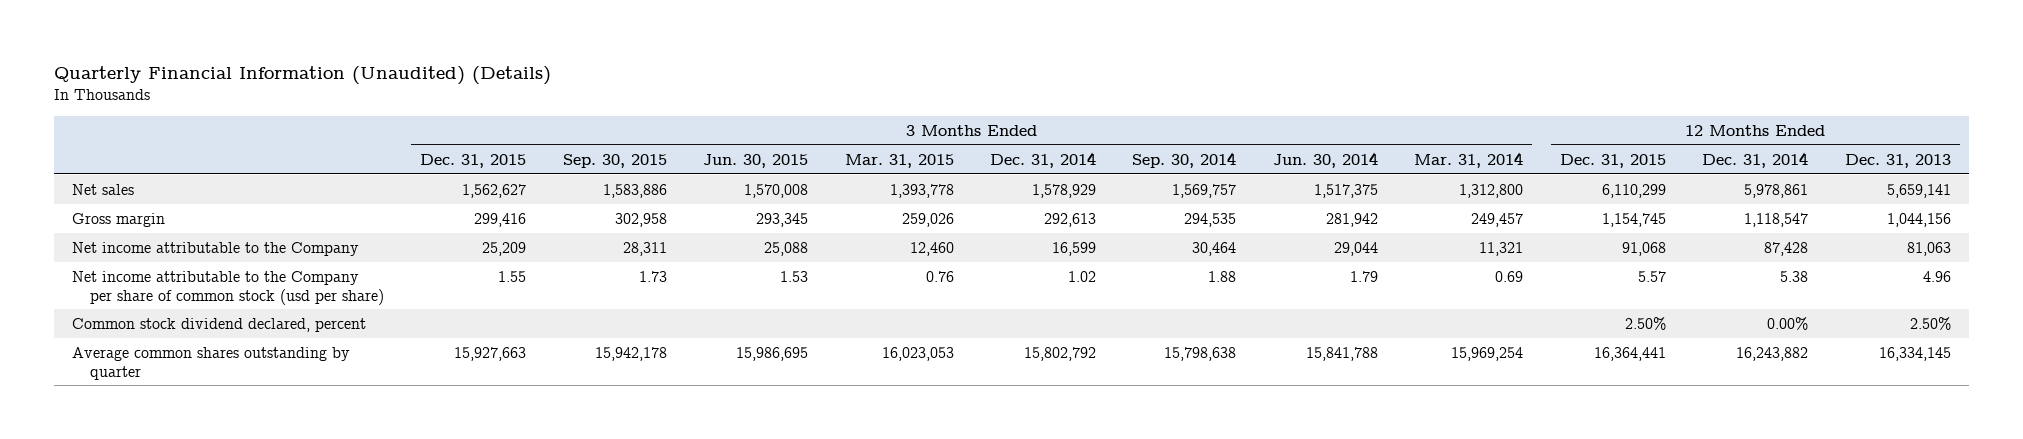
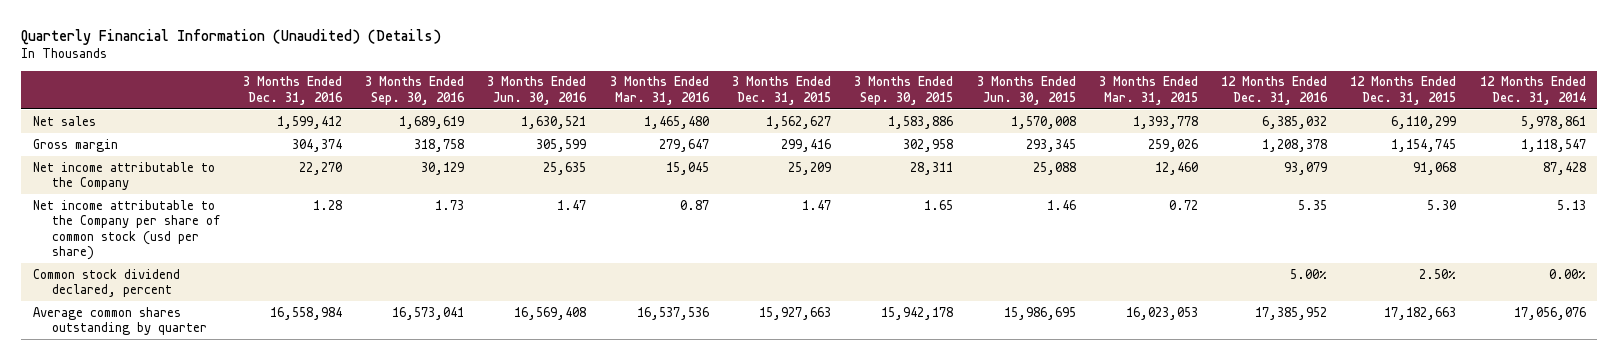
- | 3 Months Ended Dec. 31, 2015 | 3 Months Ended Sep. 30, 2015 | 3 Months Ended Jun. 30, 2015 | 3 Months Ended Mar. 31, 2015 | 3 Months Ended Dec. 31, 2014 | 3 Months Ended Sep. 30, 2014 | 3 Months Ended Jun. 30, 2014 | 3 Months Ended Mar. 31, 2014 | 12 Months Ended Dec. 31, 2015 | 12 Months Ended Dec. 31, 2014 | 12 Months Ended Dec. 31, 2013
+ | 3 Months Ended Dec. 31, 2016 | 3 Months Ended Sep. 30, 2016 | 3 Months Ended Jun. 30, 2016 | 3 Months Ended Mar. 31, 2016 | 3 Months Ended Dec. 31, 2015 | 3 Months Ended Sep. 30, 2015 | 3 Months Ended Jun. 30, 2015 | 3 Months Ended Mar. 31, 2015 | 12 Months Ended Dec. 31, 2016 | 12 Months Ended Dec. 31, 2015 | 12 Months Ended Dec. 31, 2014
- Net income attributable to the Company per share of common stock (usd per share) | 1.55 | 1.73 | 1.53 | 0.76 | 1.02 | 1.88 | 1.79 | 0.69 | 5.57 | 5.38 | 4.96
+ Net income attributable to the Company per share of common stock (usd per share) | 1.28 | 1.73 | 1.47 | 0.87 | 1.47 | 1.65 | 1.46 | 0.72 | 5.35 | 5.30 | 5.13
- Average common shares outstanding by quarter | 15,927,663 | 15,942,178 | 15,986,695 | 16,023,053 | 15,802,792 | 15,798,638 | 15,841,788 | 15,969,254 | 16,364,441 | 16,243,882 | 16,334,145
+ Average common shares outstanding by quarter | 16,558,984 | 16,573,041 | 16,569,408 | 16,537,536 | 15,927,663 | 15,942,178 | 15,986,695 | 16,023,053 | 17,385,952 | 17,182,663 | 17,056,076

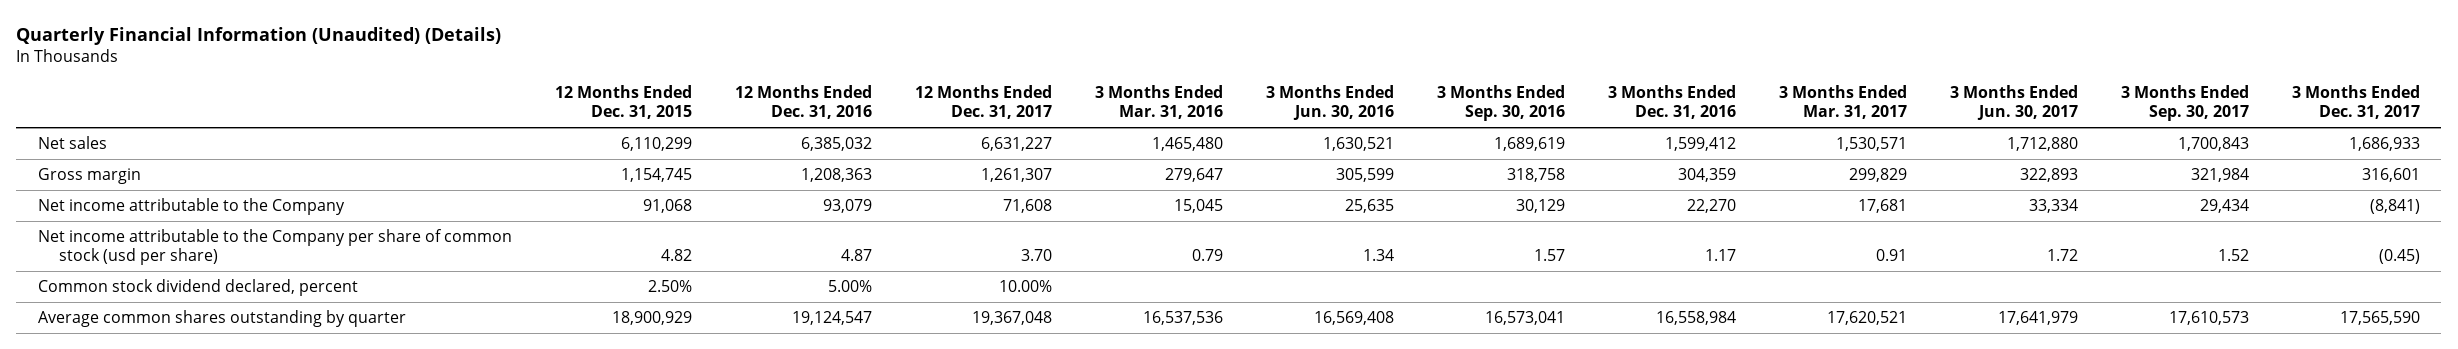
- | 3 Months Ended Dec. 31, 2016 | 3 Months Ended Sep. 30, 2016 | 3 Months Ended Jun. 30, 2016 | 3 Months Ended Mar. 31, 2016 | 3 Months Ended Dec. 31, 2015 | 3 Months Ended Sep. 30, 2015 | 3 Months Ended Jun. 30, 2015 | 3 Months Ended Mar. 31, 2015 | 12 Months Ended Dec. 31, 2016 | 12 Months Ended Dec. 31, 2015 | 12 Months Ended Dec. 31, 2014
+ | 12 Months Ended Dec. 31, 2015 | 12 Months Ended Dec. 31, 2016 | 12 Months Ended Dec. 31, 2017 | 3 Months Ended Mar. 31, 2016 | 3 Months Ended Jun. 30, 2016 | 3 Months Ended Sep. 30, 2016 | 3 Months Ended Dec. 31, 2016 | 3 Months Ended Mar. 31, 2017 | 3 Months Ended Jun. 30, 2017 | 3 Months Ended Sep. 30, 2017 | 3 Months Ended Dec. 31, 2017
- Gross margin | 304,374 | 318,758 | 305,599 | 279,647 | 299,416 | 302,958 | 293,345 | 259,026 | 1,208,378 | 1,154,745 | 1,118,547
+ Gross margin | 1,154,745 | 1,208,363 | 1,261,307 | 279,647 | 305,599 | 318,758 | 304,359 | 299,829 | 322,893 | 321,984 | 316,601
- Net income attributable to the Company per share of common stock (usd per share) | 1.28 | 1.73 | 1.47 | 0.87 | 1.47 | 1.65 | 1.46 | 0.72 | 5.35 | 5.30 | 5.13
+ Net income attributable to the Company per share of common stock (usd per share) | 4.82 | 4.87 | 3.70 | 0.79 | 1.34 | 1.57 | 1.17 | 0.91 | 1.72 | 1.52 | (0.45)
- Average common shares outstanding by quarter | 16,558,984 | 16,573,041 | 16,569,408 | 16,537,536 | 15,927,663 | 15,942,178 | 15,986,695 | 16,023,053 | 17,385,952 | 17,182,663 | 17,056,076
+ Average common shares outstanding by quarter | 18,900,929 | 19,124,547 | 19,367,048 | 16,537,536 | 16,569,408 | 16,573,041 | 16,558,984 | 17,620,521 | 17,641,979 | 17,610,573 | 17,565,590

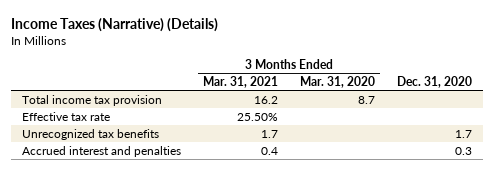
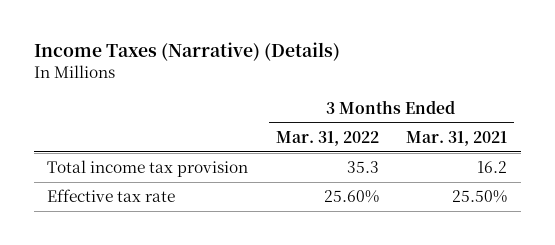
- | 3 Months Ended Mar. 31, 2021 | 3 Months Ended Mar. 31, 2020 | Dec. 31, 2020
+ | 3 Months Ended Mar. 31, 2022 | 3 Months Ended Mar. 31, 2021
- Unrecognized tax benefits | 1.7 | | 1.7
- Accrued interest and penalties | 0.4 | | 0.3

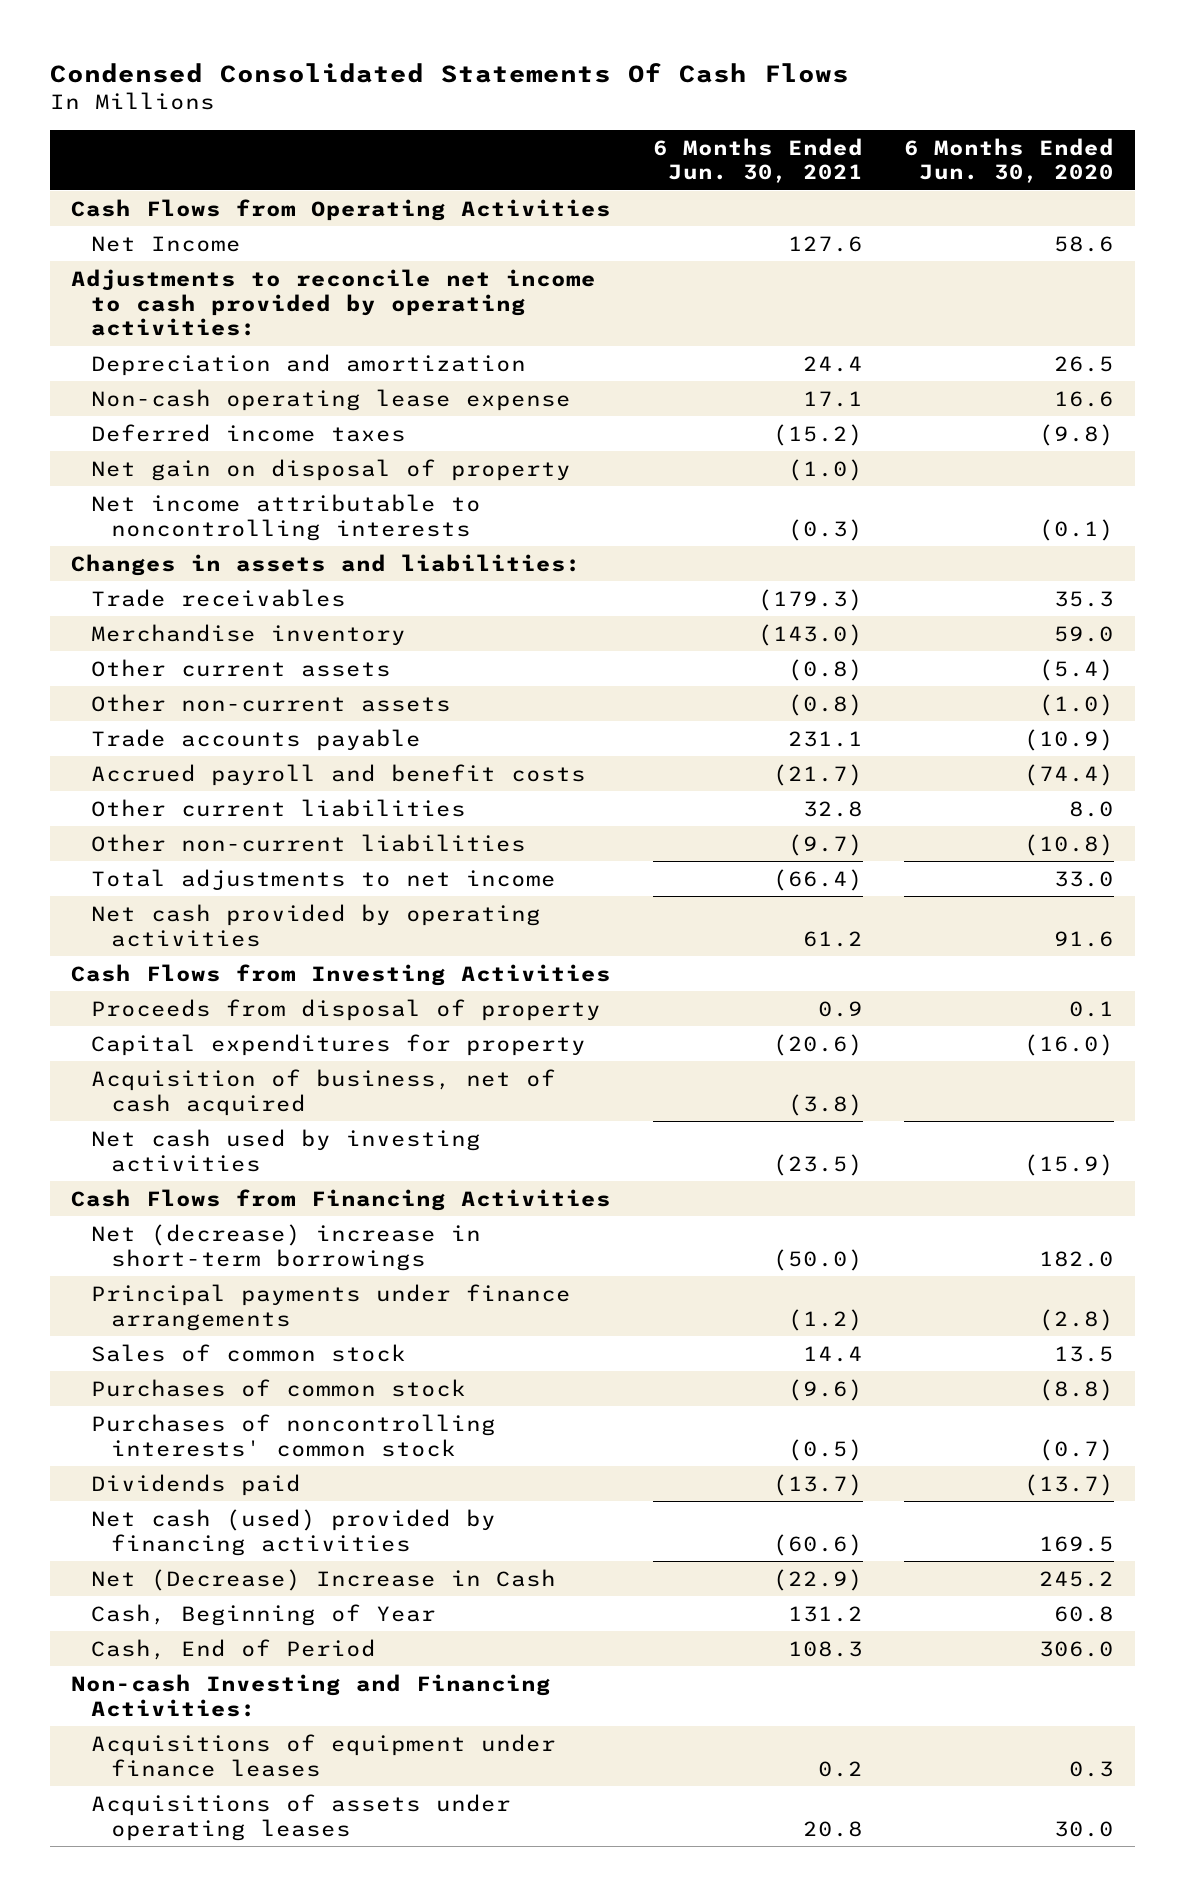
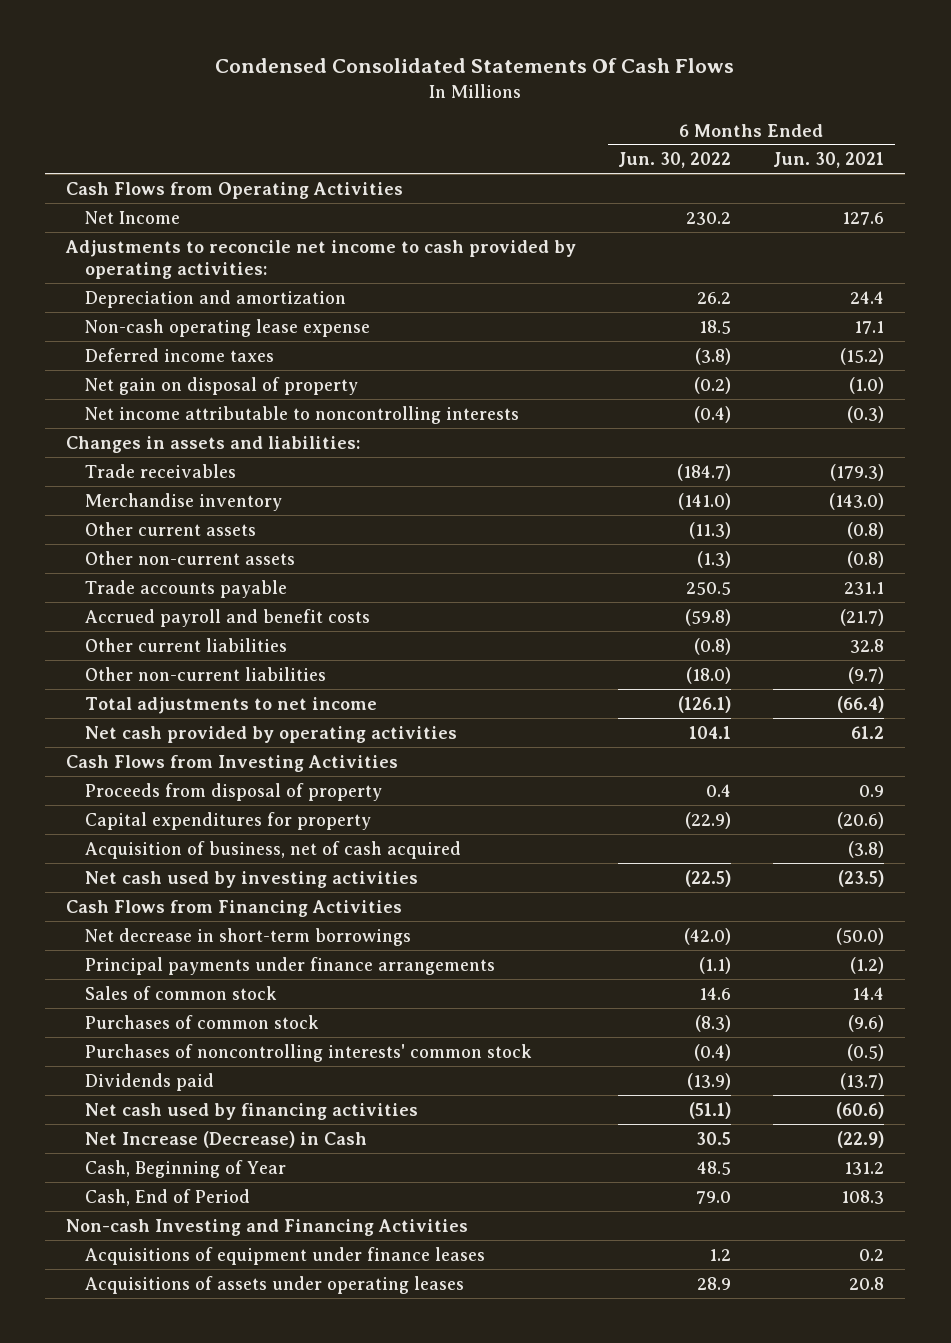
- | 6 Months Ended Jun. 30, 2021 | 6 Months Ended Jun. 30, 2020
+ | 6 Months Ended Jun. 30, 2022 | 6 Months Ended Jun. 30, 2021
- Net (decrease) increase in short-term borrowings | (50.0) | 182.0
+ Net decrease in short-term borrowings | (42.0) | (50.0)
- Net cash (used) provided by financing activities | (60.6) | 169.5
- Net (Decrease) Increase in Cash | (22.9) | 245.2
+ Net cash used by financing activities | (51.1) | (60.6)
+ Net Increase (Decrease) in Cash | 30.5 | (22.9)
- Non-cash Investing and Financing Activities:
+ Non-cash Investing and Financing Activities

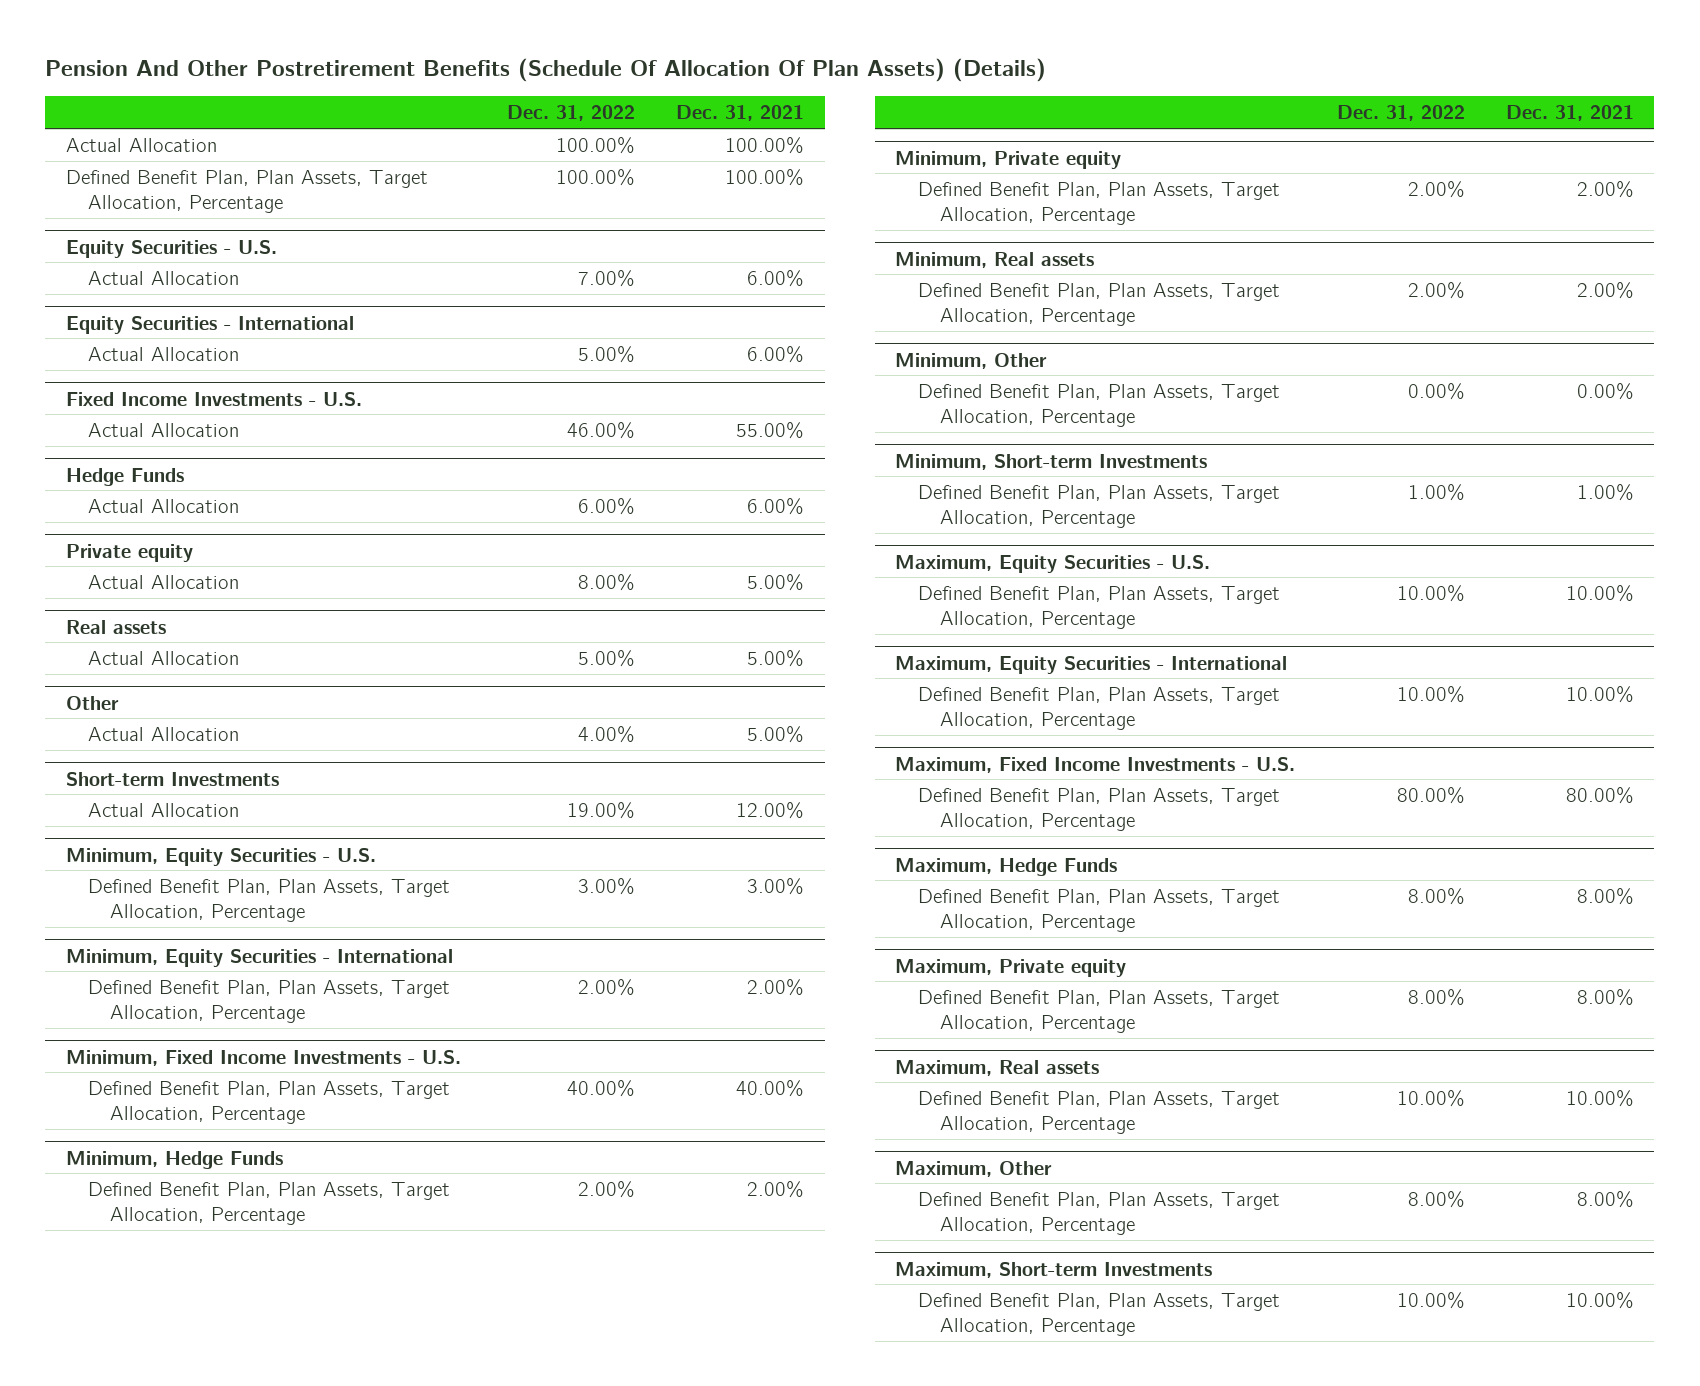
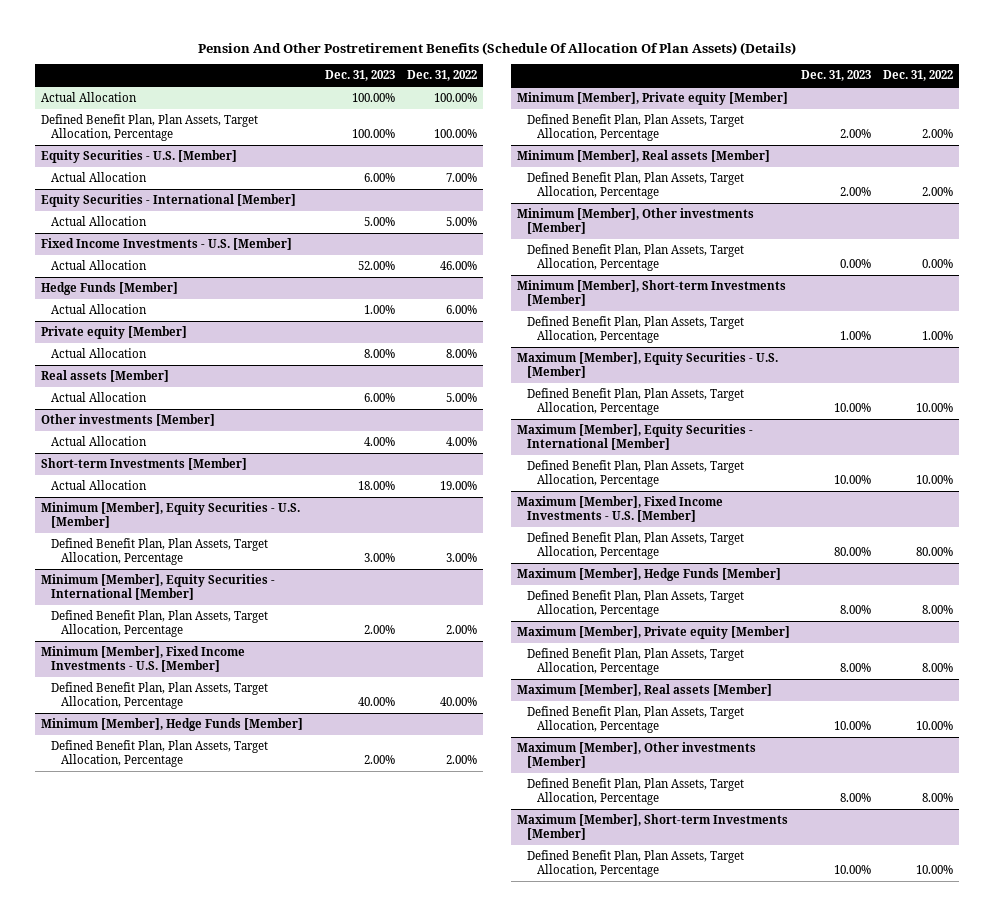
- | Dec. 31, 2022 | Dec. 31, 2021
+ | Dec. 31, 2023 | Dec. 31, 2022
- Equity Securities - U.S.
+ Equity Securities - U.S. [Member]
- Equity Securities - International
+ Equity Securities - International [Member]
- Fixed Income Investments - U.S.
+ Fixed Income Investments - U.S. [Member]
- Hedge Funds
+ Hedge Funds [Member]
- Private equity
+ Private equity [Member]
- Real assets
+ Real assets [Member]
- Other
+ Other investments [Member]
- Short-term Investments
+ Short-term Investments [Member]
- Minimum, Equity Securities - U.S.
+ Minimum [Member], Equity Securities - U.S. [Member]
- Minimum, Equity Securities - International
+ Minimum [Member], Equity Securities - International [Member]
- Minimum, Fixed Income Investments - U.S.
+ Minimum [Member], Fixed Income Investments - U.S. [Member]
- Minimum, Hedge Funds
+ Minimum [Member], Hedge Funds [Member]
- Minimum, Private equity
+ Minimum [Member], Private equity [Member]
- Minimum, Real assets
+ Minimum [Member], Real assets [Member]
- Minimum, Other
+ Minimum [Member], Other investments [Member]
- Minimum, Short-term Investments
+ Minimum [Member], Short-term Investments [Member]
- Maximum, Equity Securities - U.S.
+ Maximum [Member], Equity Securities - U.S. [Member]
- Maximum, Equity Securities - International
+ Maximum [Member], Equity Securities - International [Member]
- Maximum, Fixed Income Investments - U.S.
+ Maximum [Member], Fixed Income Investments - U.S. [Member]
- Maximum, Hedge Funds
+ Maximum [Member], Hedge Funds [Member]
- Maximum, Private equity
+ Maximum [Member], Private equity [Member]
- Maximum, Real assets
+ Maximum [Member], Real assets [Member]
- Maximum, Other
+ Maximum [Member], Other investments [Member]
- Maximum, Short-term Investments
+ Maximum [Member], Short-term Investments [Member]

